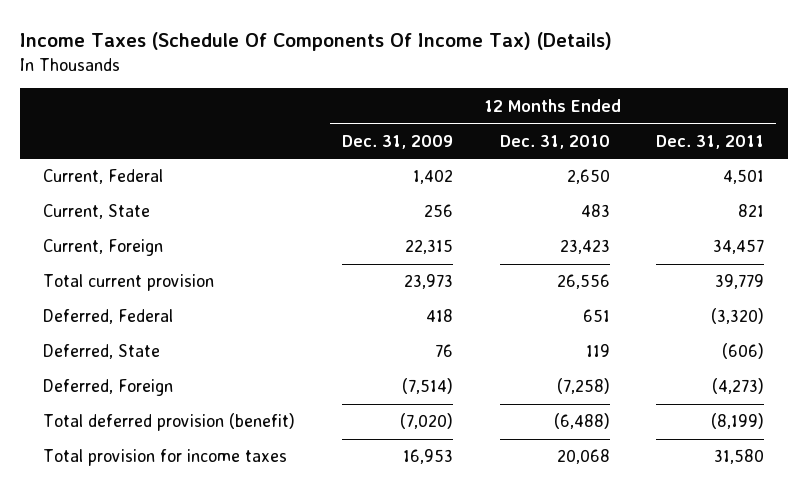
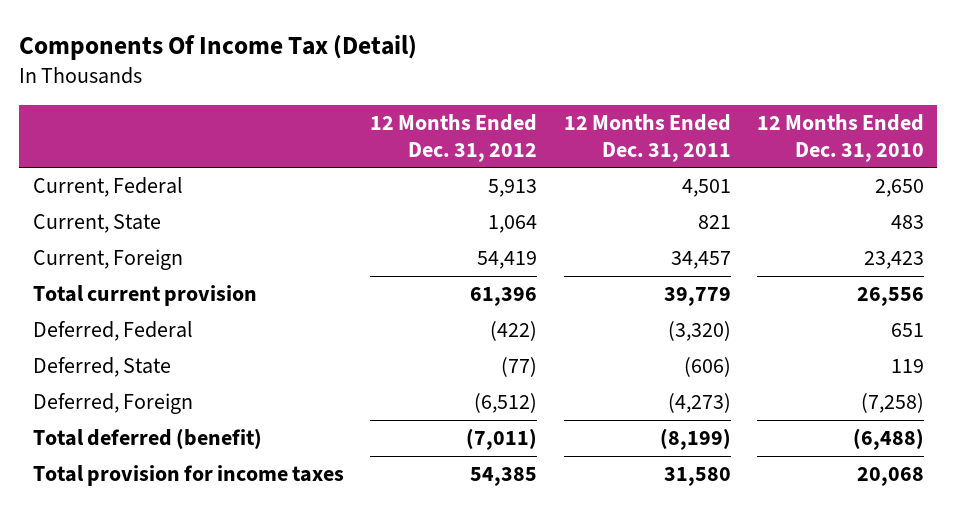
- Income Taxes (Schedule Of Components Of Income Tax) (Details)
+ Components Of Income Tax (Detail)
- | 12 Months Ended Dec. 31, 2009 | 12 Months Ended Dec. 31, 2010 | 12 Months Ended Dec. 31, 2011
+ | 12 Months Ended Dec. 31, 2012 | 12 Months Ended Dec. 31, 2011 | 12 Months Ended Dec. 31, 2010
- Total deferred provision (benefit) | (7,020) | (6,488) | (8,199)
+ Total deferred (benefit) | (7,011) | (8,199) | (6,488)

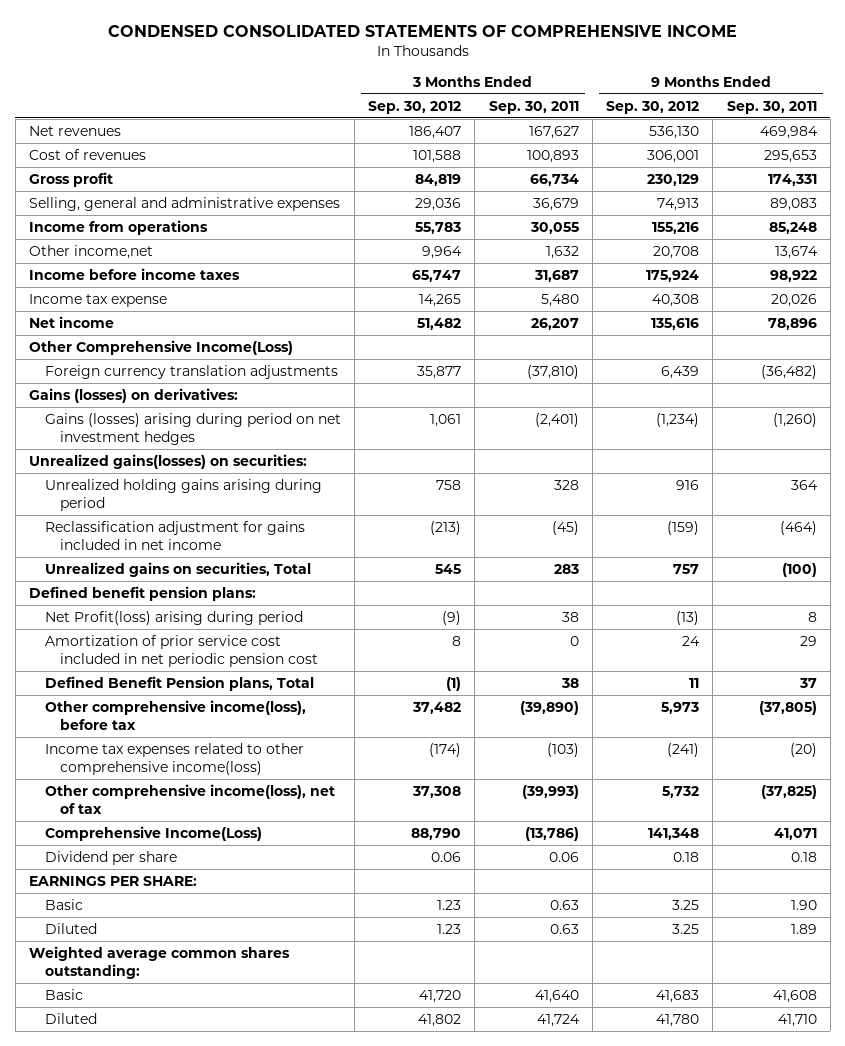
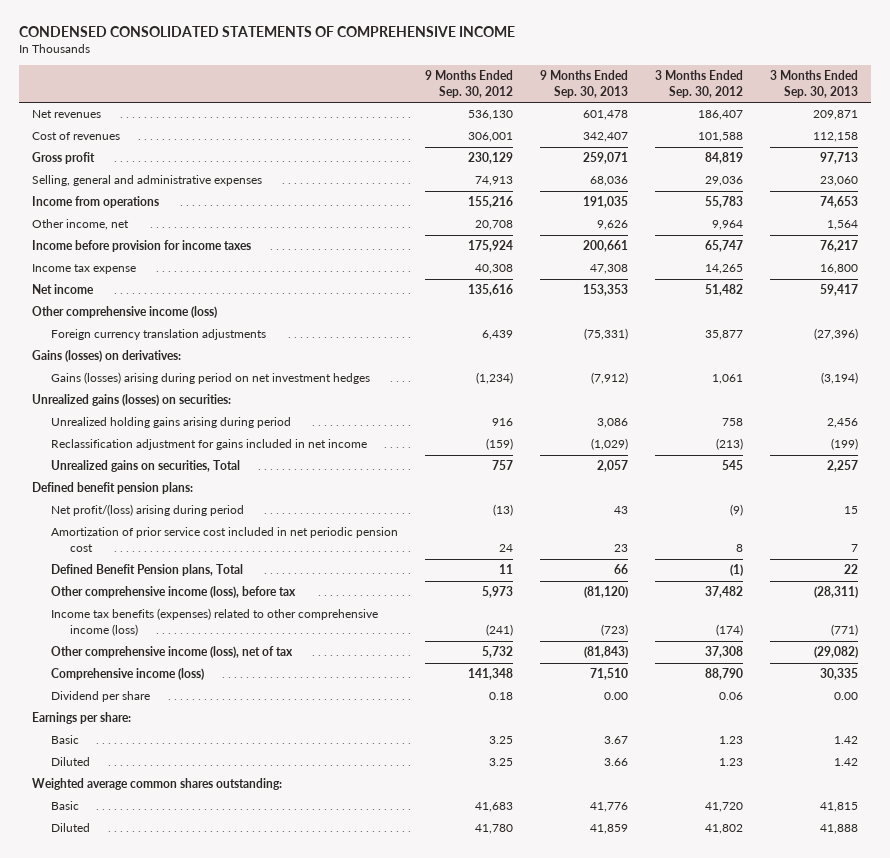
- | 3 Months Ended Sep. 30, 2012 | 3 Months Ended Sep. 30, 2011 | 9 Months Ended Sep. 30, 2012 | 9 Months Ended Sep. 30, 2011
+ | 9 Months Ended Sep. 30, 2012 | 9 Months Ended Sep. 30, 2013 | 3 Months Ended Sep. 30, 2012 | 3 Months Ended Sep. 30, 2013
- Other income,net | 9,964 | 1,632 | 20,708 | 13,674
- Income before income taxes | 65,747 | 31,687 | 175,924 | 98,922
+ Other income, net | 20,708 | 9,626 | 9,964 | 1,564
+ Income before provision for income taxes | 175,924 | 200,661 | 65,747 | 76,217
- Other Comprehensive Income(Loss)
+ Other comprehensive income (loss)
- Unrealized gains(losses) on securities:
+ Unrealized gains (losses) on securities:
- Net Profit(loss) arising during period | (9) | 38 | (13) | 8
+ Net profit/(loss) arising during period | (13) | 43 | (9) | 15
- Other comprehensive income(loss), before tax | 37,482 | (39,890) | 5,973 | (37,805)
- Income tax expenses related to other comprehensive income(loss) | (174) | (103) | (241) | (20)
- Other comprehensive income(loss), net of tax | 37,308 | (39,993) | 5,732 | (37,825)
- Comprehensive Income(Loss) | 88,790 | (13,786) | 141,348 | 41,071
+ Other comprehensive income (loss), before tax | 5,973 | (81,120) | 37,482 | (28,311)
+ Income tax benefits (expenses) related to other comprehensive income (loss) | (241) | (723) | (174) | (771)
+ Other comprehensive income (loss), net of tax | 5,732 | (81,843) | 37,308 | (29,082)
+ Comprehensive income (loss) | 141,348 | 71,510 | 88,790 | 30,335
- EARNINGS PER SHARE:
+ Earnings per share:

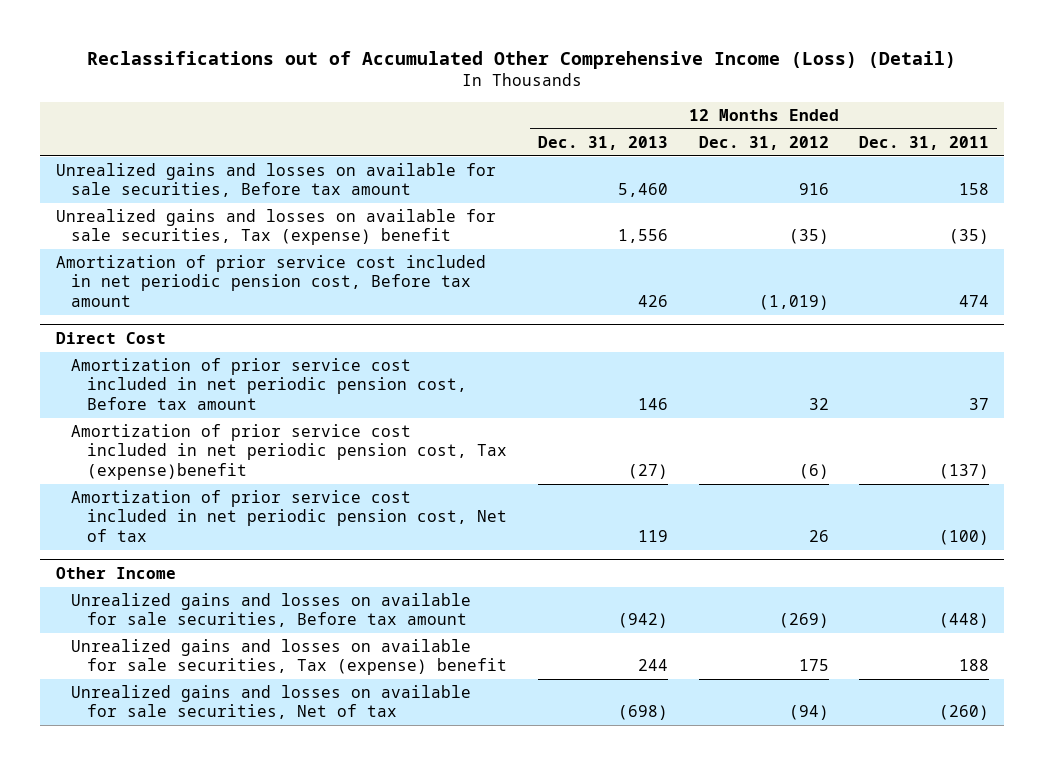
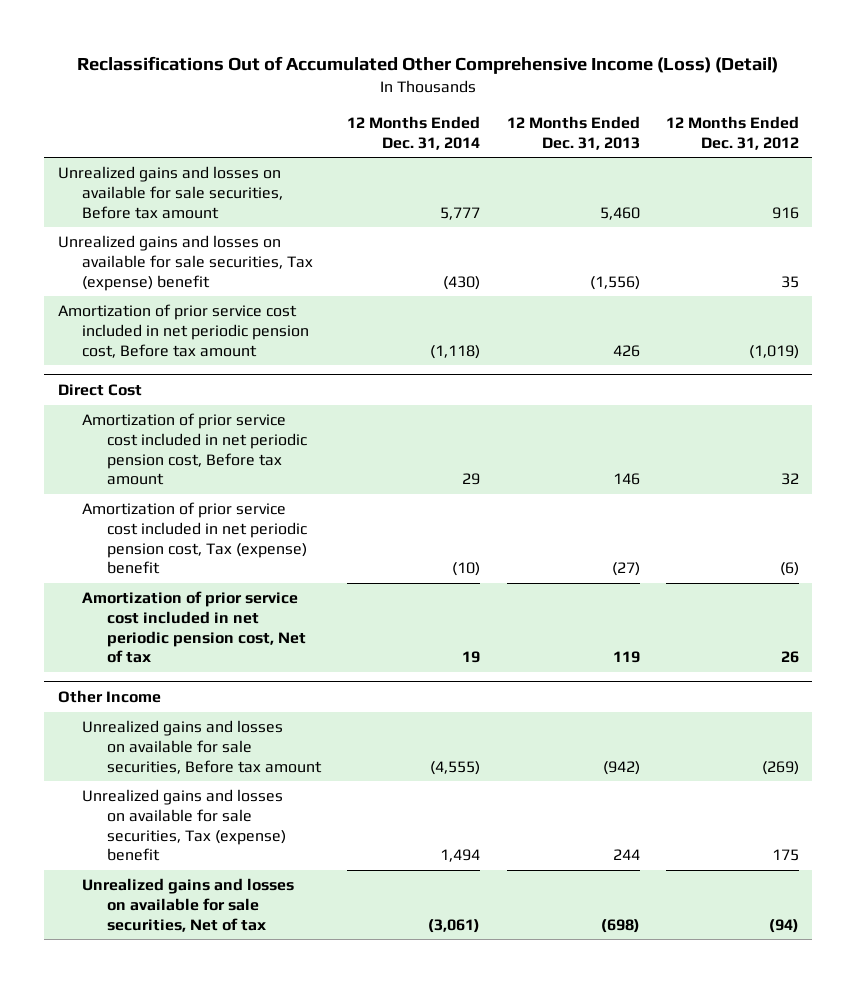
- Reclassifications out of Accumulated Other Comprehensive Income (Loss) (Detail)
+ Reclassifications Out of Accumulated Other Comprehensive Income (Loss) (Detail)
- | 12 Months Ended Dec. 31, 2013 | 12 Months Ended Dec. 31, 2012 | 12 Months Ended Dec. 31, 2011
+ | 12 Months Ended Dec. 31, 2014 | 12 Months Ended Dec. 31, 2013 | 12 Months Ended Dec. 31, 2012
- Unrealized gains and losses on available for sale securities, Tax (expense) benefit | 1,556 | (35) | (35)
+ Unrealized gains and losses on available for sale securities, Tax (expense) benefit | (430) | (1,556) | 35
@ Direct Cost
- Amortization of prior service cost included in net periodic pension cost, Tax (expense)benefit | (27) | (6) | (137)
+ Amortization of prior service cost included in net periodic pension cost, Tax (expense) benefit | (10) | (27) | (6)

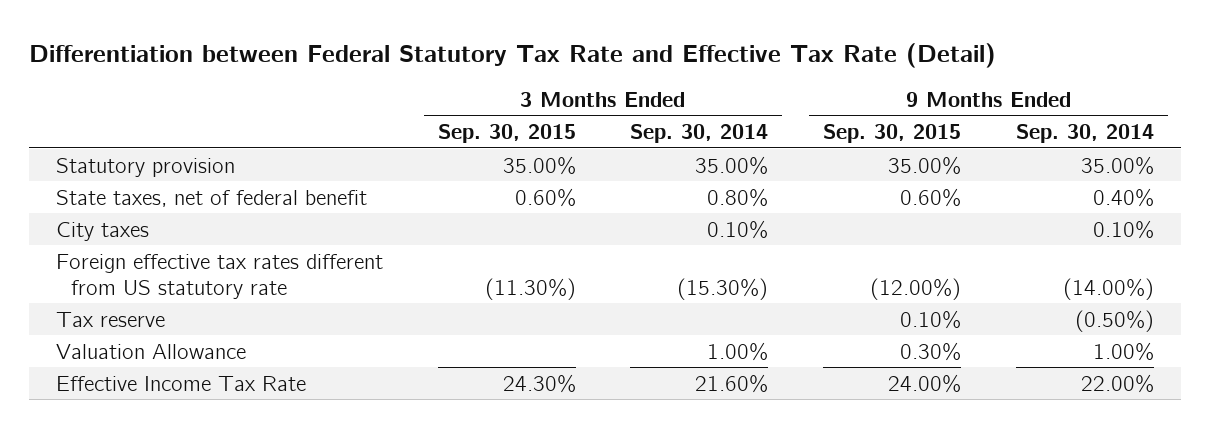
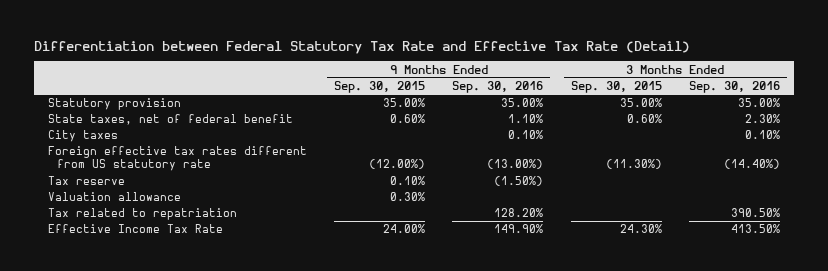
- | 3 Months Ended Sep. 30, 2015 | 3 Months Ended Sep. 30, 2014 | 9 Months Ended Sep. 30, 2015 | 9 Months Ended Sep. 30, 2014
+ | 9 Months Ended Sep. 30, 2015 | 9 Months Ended Sep. 30, 2016 | 3 Months Ended Sep. 30, 2015 | 3 Months Ended Sep. 30, 2016
- Valuation Allowance | | 1.00% | 0.30% | 1.00%
+ Valuation allowance | 0.30% | | |
+ Tax related to repatriation | | 128.20% | | 390.50%

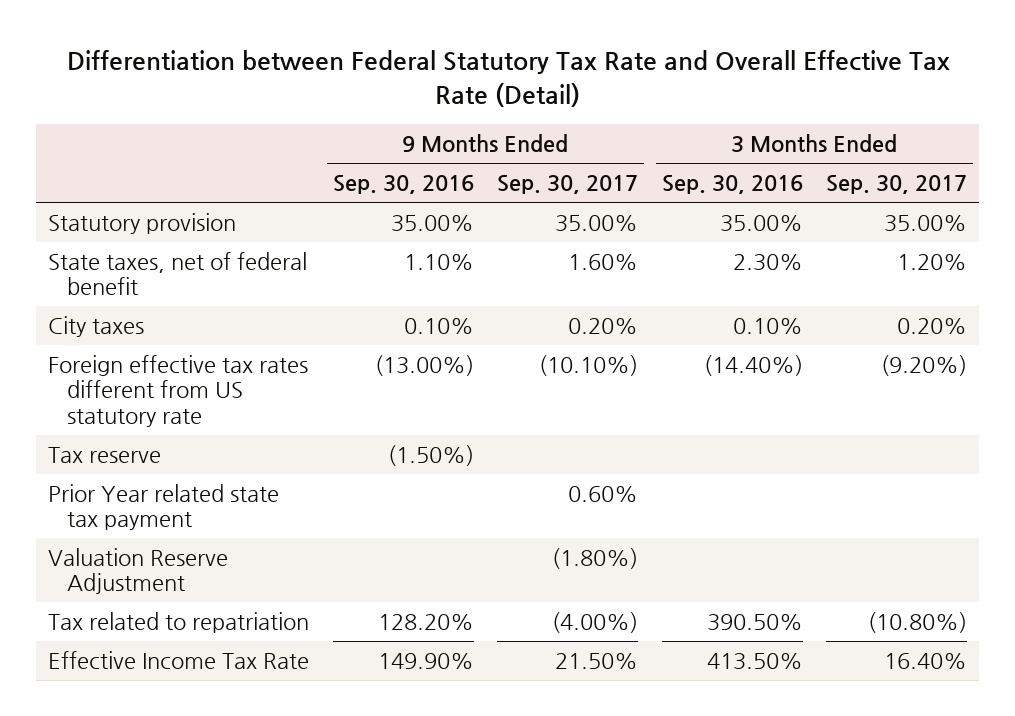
- Differentiation between Federal Statutory Tax Rate and Effective Tax Rate (Detail)
+ Differentiation between Federal Statutory Tax Rate and Overall Effective Tax Rate (Detail)
- | 9 Months Ended Sep. 30, 2015 | 9 Months Ended Sep. 30, 2016 | 3 Months Ended Sep. 30, 2015 | 3 Months Ended Sep. 30, 2016
+ | 9 Months Ended Sep. 30, 2016 | 9 Months Ended Sep. 30, 2017 | 3 Months Ended Sep. 30, 2016 | 3 Months Ended Sep. 30, 2017
- Valuation allowance | 0.30% | | |
+ Prior Year related state tax payment | | 0.60% | |
+ Valuation Reserve Adjustment | | (1.80%) | |

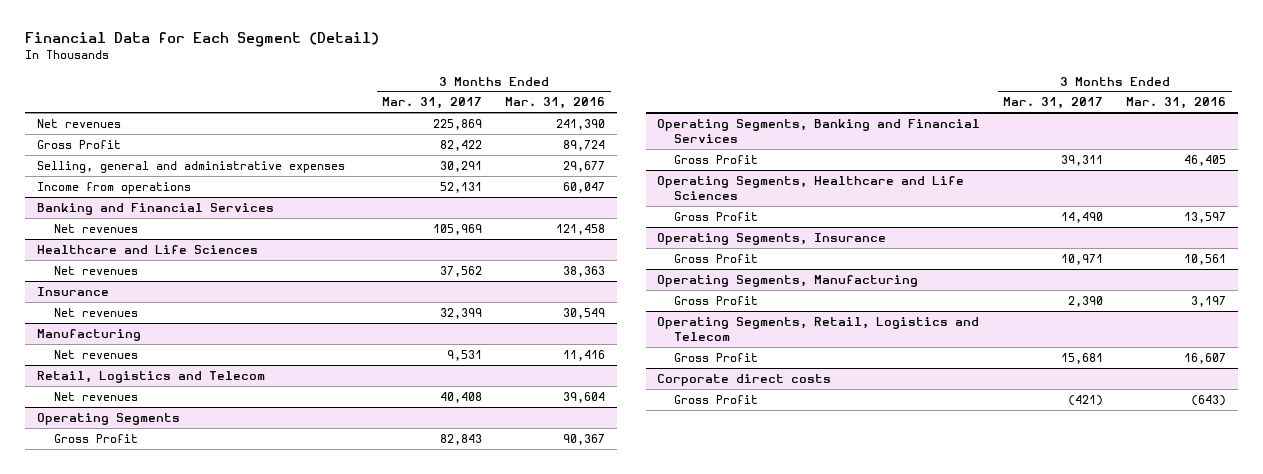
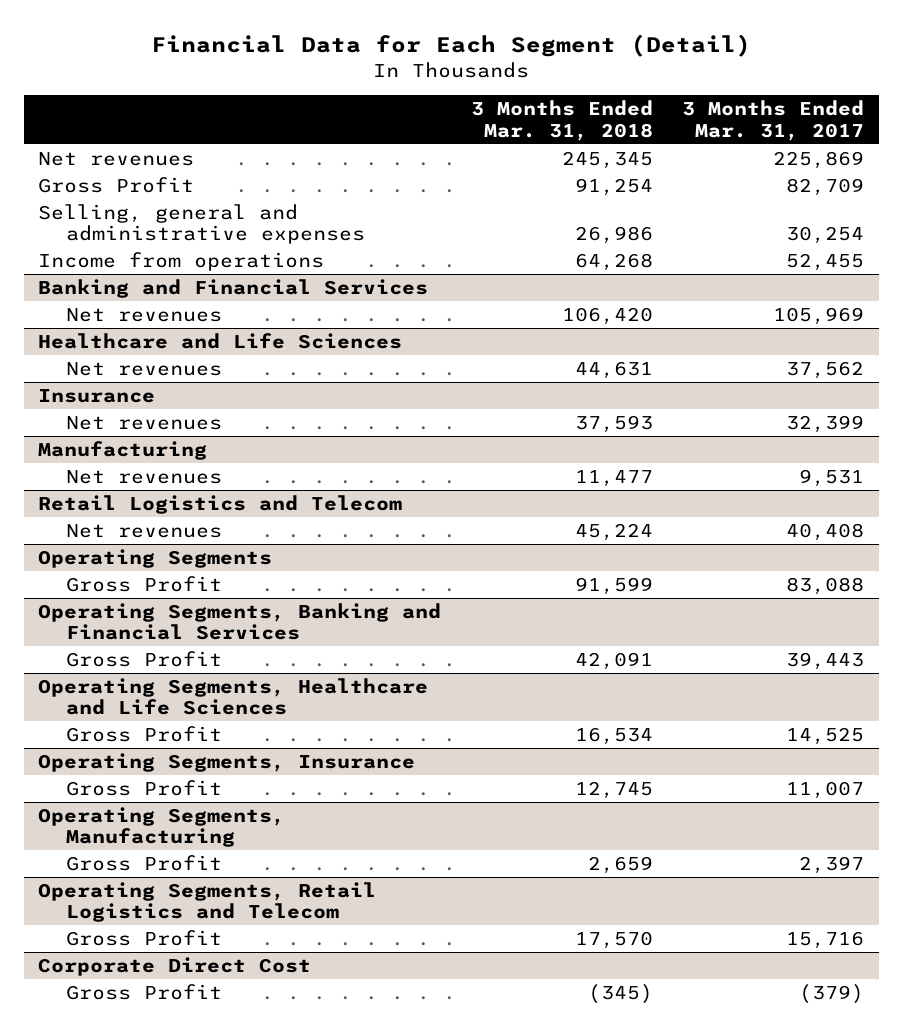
- | 3 Months Ended Mar. 31, 2017 | 3 Months Ended Mar. 31, 2016
+ | 3 Months Ended Mar. 31, 2018 | 3 Months Ended Mar. 31, 2017
- Gross Profit | 82,422 | 89,724
- Selling, general and administrative expenses | 30,291 | 29,677
- Income from operations | 52,131 | 60,047
+ Gross Profit | 91,254 | 82,709
+ Selling, general and administrative expenses | 26,986 | 30,254
+ Income from operations | 64,268 | 52,455
- Retail, Logistics and Telecom
+ Retail Logistics and Telecom
@ Operating Segments
- Gross Profit | 82,843 | 90,367
+ Gross Profit | 91,599 | 83,088
@ Operating Segments, Banking and Financial Services
- Gross Profit | 39,311 | 46,405
+ Gross Profit | 42,091 | 39,443
@ Operating Segments, Healthcare and Life Sciences
- Gross Profit | 14,490 | 13,597
+ Gross Profit | 16,534 | 14,525
@ Operating Segments, Insurance
- Gross Profit | 10,971 | 10,561
+ Gross Profit | 12,745 | 11,007
@ Operating Segments, Manufacturing
- Gross Profit | 2,390 | 3,197
- Operating Segments, Retail, Logistics and Telecom
- Gross Profit | 15,681 | 16,607
- Corporate direct costs
- Gross Profit | (421) | (643)
@ Operating Segments, Manufacturing
+ Gross Profit | 2,659 | 2,397
+ Operating Segments, Retail Logistics and Telecom
+ Gross Profit | 17,570 | 15,716
+ Corporate Direct Cost
+ Gross Profit | (345) | (379)

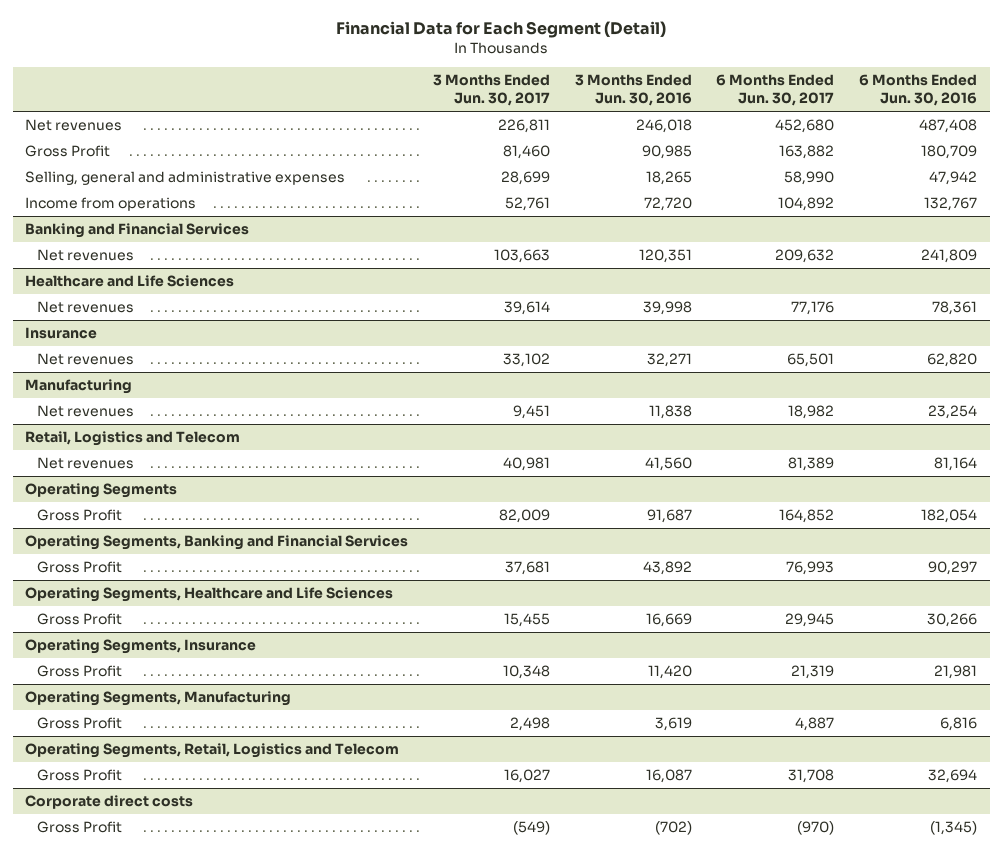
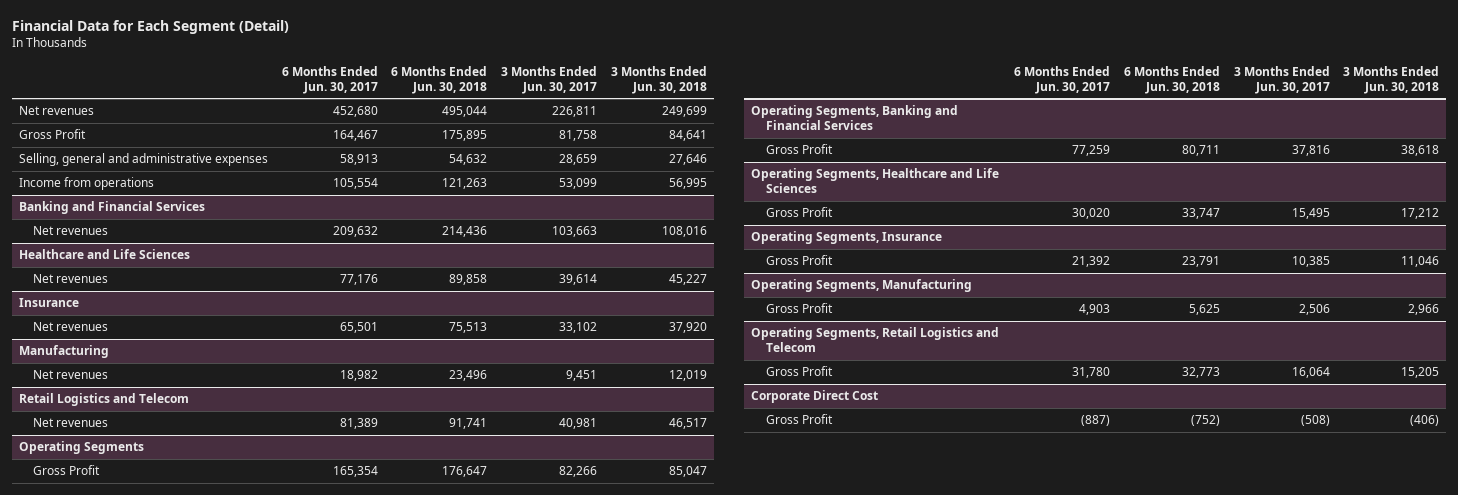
- | 3 Months Ended Jun. 30, 2017 | 3 Months Ended Jun. 30, 2016 | 6 Months Ended Jun. 30, 2017 | 6 Months Ended Jun. 30, 2016
+ | 6 Months Ended Jun. 30, 2017 | 6 Months Ended Jun. 30, 2018 | 3 Months Ended Jun. 30, 2017 | 3 Months Ended Jun. 30, 2018
- Gross Profit | 81,460 | 90,985 | 163,882 | 180,709
- Selling, general and administrative expenses | 28,699 | 18,265 | 58,990 | 47,942
- Income from operations | 52,761 | 72,720 | 104,892 | 132,767
+ Gross Profit | 164,467 | 175,895 | 81,758 | 84,641
+ Selling, general and administrative expenses | 58,913 | 54,632 | 28,659 | 27,646
+ Income from operations | 105,554 | 121,263 | 53,099 | 56,995
- Retail, Logistics and Telecom
+ Retail Logistics and Telecom
@ Operating Segments
- Gross Profit | 82,009 | 91,687 | 164,852 | 182,054
+ Gross Profit | 165,354 | 176,647 | 82,266 | 85,047
@ Operating Segments, Banking and Financial Services
- Gross Profit | 37,681 | 43,892 | 76,993 | 90,297
+ Gross Profit | 77,259 | 80,711 | 37,816 | 38,618
@ Operating Segments, Healthcare and Life Sciences
- Gross Profit | 15,455 | 16,669 | 29,945 | 30,266
+ Gross Profit | 30,020 | 33,747 | 15,495 | 17,212
@ Operating Segments, Insurance
- Gross Profit | 10,348 | 11,420 | 21,319 | 21,981
+ Gross Profit | 21,392 | 23,791 | 10,385 | 11,046
@ Operating Segments, Manufacturing
- Gross Profit | 2,498 | 3,619 | 4,887 | 6,816
- Operating Segments, Retail, Logistics and Telecom
- Gross Profit | 16,027 | 16,087 | 31,708 | 32,694
- Corporate direct costs
- Gross Profit | (549) | (702) | (970) | (1,345)
@ Operating Segments, Manufacturing
+ Gross Profit | 4,903 | 5,625 | 2,506 | 2,966
+ Operating Segments, Retail Logistics and Telecom
+ Gross Profit | 31,780 | 32,773 | 16,064 | 15,205
+ Corporate Direct Cost
+ Gross Profit | (887) | (752) | (508) | (406)

